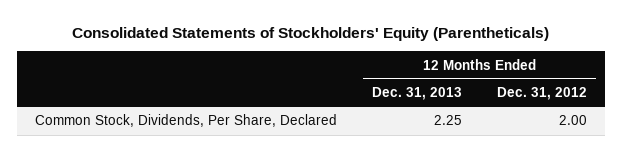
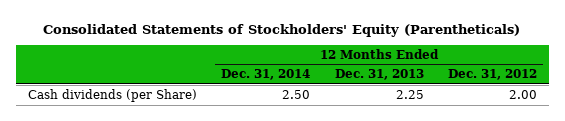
- | 12 Months Ended Dec. 31, 2013 | 12 Months Ended Dec. 31, 2012
+ | 12 Months Ended Dec. 31, 2014 | 12 Months Ended Dec. 31, 2013 | 12 Months Ended Dec. 31, 2012
- Common Stock, Dividends, Per Share, Declared | 2.25 | 2.00
+ Cash dividends (per Share) | 2.50 | 2.25 | 2.00

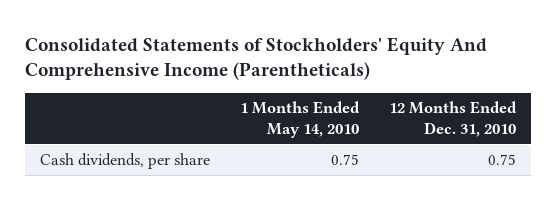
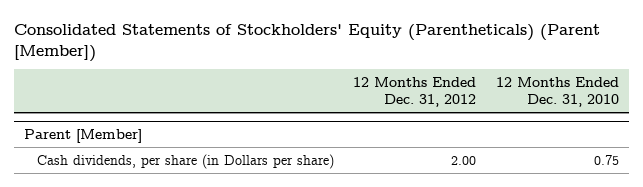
- Consolidated Statements of Stockholders' Equity And Comprehensive Income (Parentheticals)
+ Consolidated Statements of Stockholders' Equity (Parentheticals) (Parent [Member])
- | 1 Months Ended May 14, 2010 | 12 Months Ended Dec. 31, 2010
+ | 12 Months Ended Dec. 31, 2012 | 12 Months Ended Dec. 31, 2010
- Cash dividends, per share | 0.75 | 0.75
+ Parent [Member]
+ Cash dividends, per share (in Dollars per share) | 2.00 | 0.75

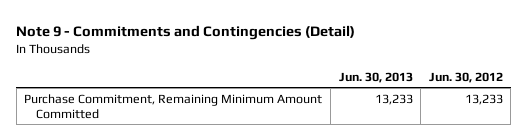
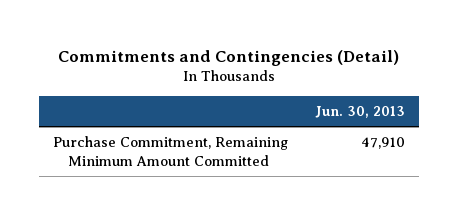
- Note 9 - Commitments and Contingencies (Detail)
+ Commitments and Contingencies (Detail)
- | Jun. 30, 2013 | Jun. 30, 2012
+ | Jun. 30, 2013
- Purchase Commitment, Remaining Minimum Amount Committed | 13,233 | 13,233
+ Purchase Commitment, Remaining Minimum Amount Committed | 47,910

